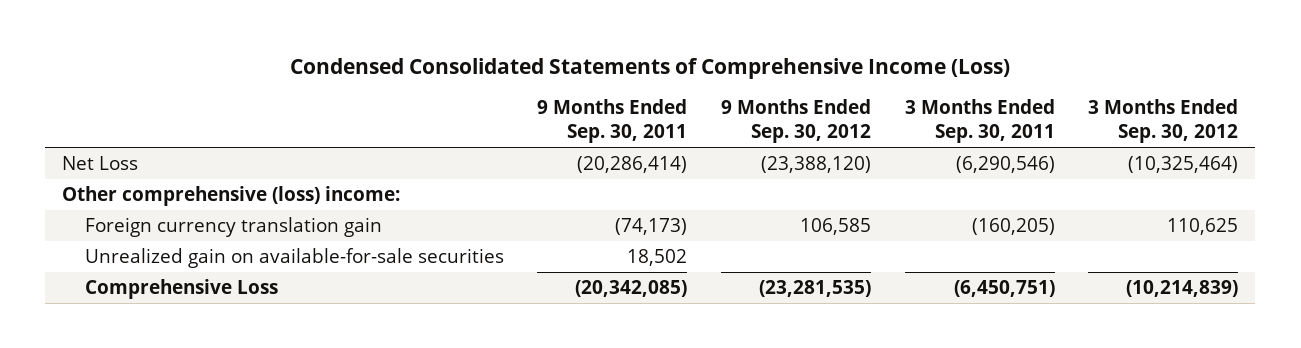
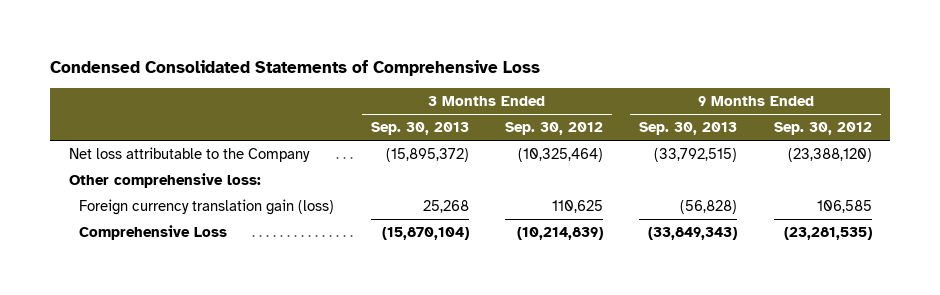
- Condensed Consolidated Statements of Comprehensive Income (Loss)
+ Condensed Consolidated Statements of Comprehensive Loss
- | 9 Months Ended Sep. 30, 2011 | 9 Months Ended Sep. 30, 2012 | 3 Months Ended Sep. 30, 2011 | 3 Months Ended Sep. 30, 2012
+ | 3 Months Ended Sep. 30, 2013 | 3 Months Ended Sep. 30, 2012 | 9 Months Ended Sep. 30, 2013 | 9 Months Ended Sep. 30, 2012
- Net Loss | (20,286,414) | (23,388,120) | (6,290,546) | (10,325,464)
- Other comprehensive (loss) income:
- Foreign currency translation gain | (74,173) | 106,585 | (160,205) | 110,625
- Unrealized gain on available-for-sale securities | 18,502 | | |
+ Net loss attributable to the Company | (15,895,372) | (10,325,464) | (33,792,515) | (23,388,120)
+ Other comprehensive loss:
+ Foreign currency translation gain (loss) | 25,268 | 110,625 | (56,828) | 106,585

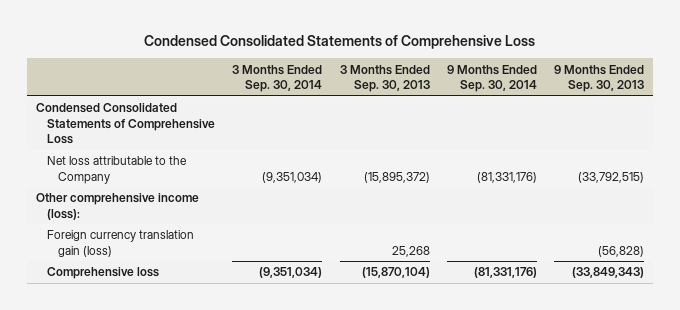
- | 3 Months Ended Sep. 30, 2013 | 3 Months Ended Sep. 30, 2012 | 9 Months Ended Sep. 30, 2013 | 9 Months Ended Sep. 30, 2012
+ | 3 Months Ended Sep. 30, 2014 | 3 Months Ended Sep. 30, 2013 | 9 Months Ended Sep. 30, 2014 | 9 Months Ended Sep. 30, 2013
+ Condensed Consolidated Statements of Comprehensive Loss
- Other comprehensive loss:
+ Other comprehensive income (loss):
- Comprehensive Loss | (15,870,104) | (10,214,839) | (33,849,343) | (23,281,535)
+ Comprehensive loss | (9,351,034) | (15,870,104) | (81,331,176) | (33,849,343)

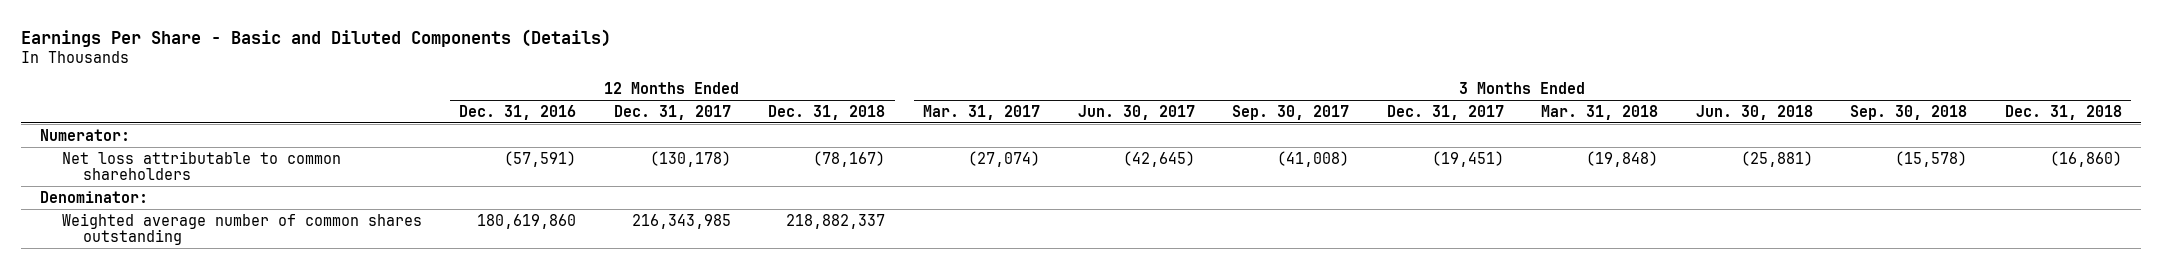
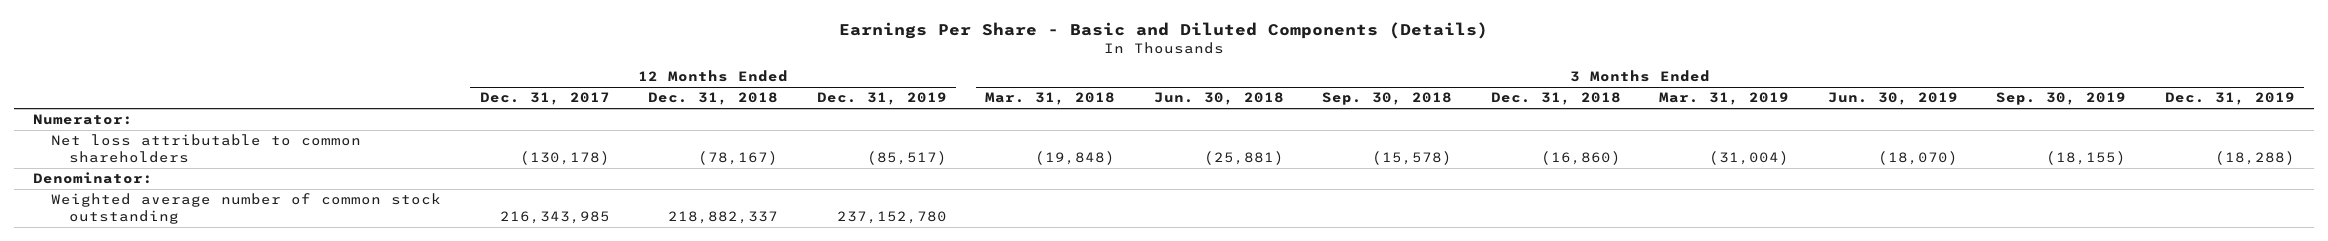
- | 12 Months Ended Dec. 31, 2016 | 12 Months Ended Dec. 31, 2017 | 12 Months Ended Dec. 31, 2018 | 3 Months Ended Mar. 31, 2017 | 3 Months Ended Jun. 30, 2017 | 3 Months Ended Sep. 30, 2017 | 3 Months Ended Dec. 31, 2017 | 3 Months Ended Mar. 31, 2018 | 3 Months Ended Jun. 30, 2018 | 3 Months Ended Sep. 30, 2018 | 3 Months Ended Dec. 31, 2018
+ | 12 Months Ended Dec. 31, 2017 | 12 Months Ended Dec. 31, 2018 | 12 Months Ended Dec. 31, 2019 | 3 Months Ended Mar. 31, 2018 | 3 Months Ended Jun. 30, 2018 | 3 Months Ended Sep. 30, 2018 | 3 Months Ended Dec. 31, 2018 | 3 Months Ended Mar. 31, 2019 | 3 Months Ended Jun. 30, 2019 | 3 Months Ended Sep. 30, 2019 | 3 Months Ended Dec. 31, 2019
- Weighted average number of common shares outstanding | 180,619,860 | 216,343,985 | 218,882,337 | | | | | | | |
+ Weighted average number of common stock outstanding | 216,343,985 | 218,882,337 | 237,152,780 | | | | | | | |

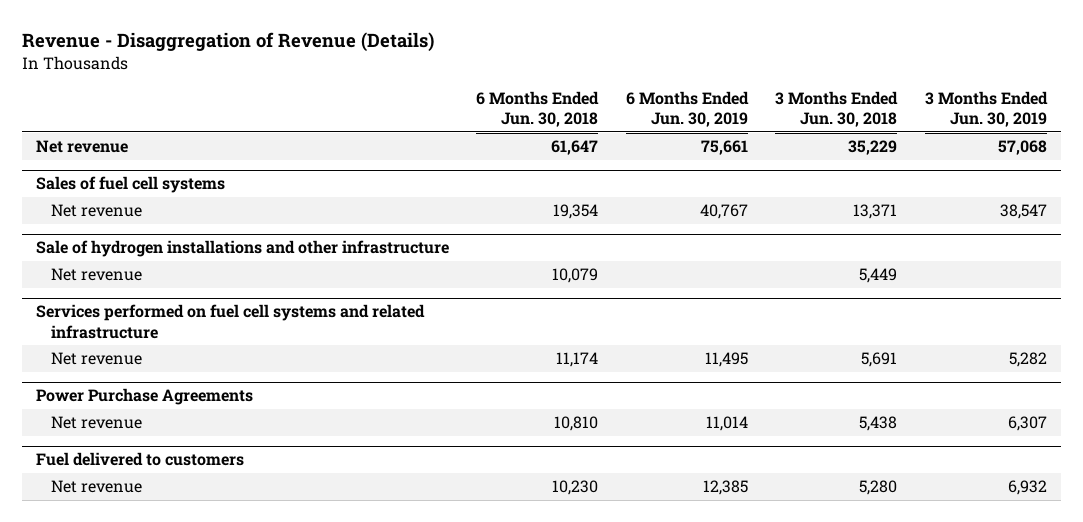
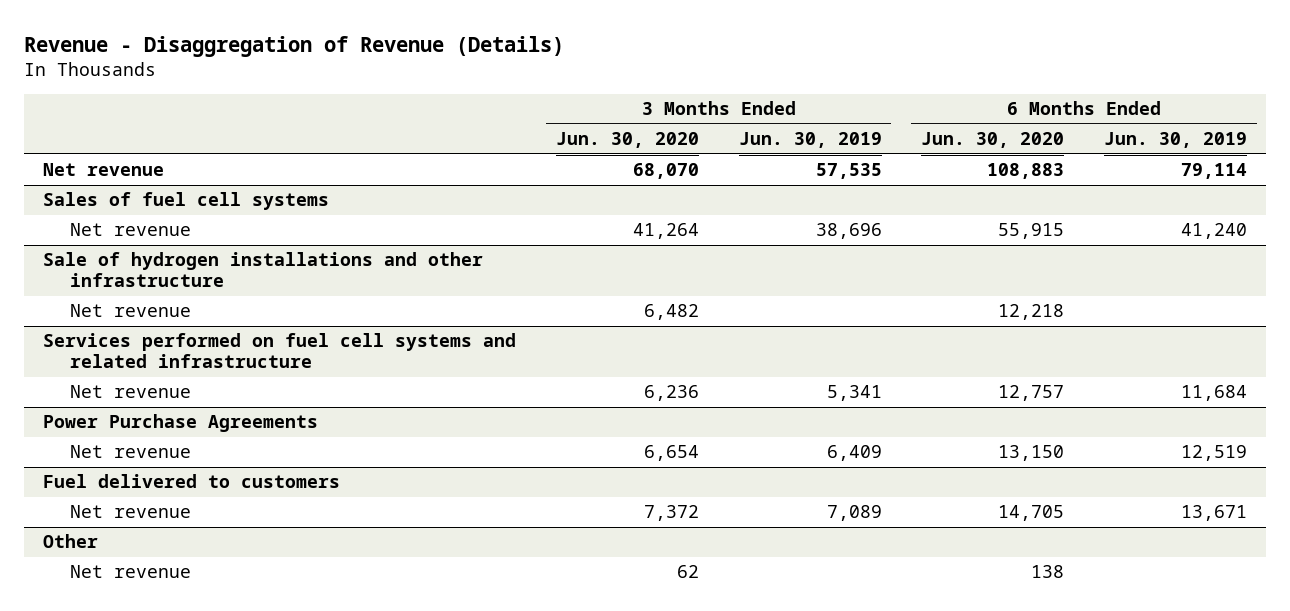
- | 6 Months Ended Jun. 30, 2018 | 6 Months Ended Jun. 30, 2019 | 3 Months Ended Jun. 30, 2018 | 3 Months Ended Jun. 30, 2019
+ | 3 Months Ended Jun. 30, 2020 | 3 Months Ended Jun. 30, 2019 | 6 Months Ended Jun. 30, 2020 | 6 Months Ended Jun. 30, 2019
- Net revenue | 61,647 | 75,661 | 35,229 | 57,068
+ Net revenue | 68,070 | 57,535 | 108,883 | 79,114
@ Sales of fuel cell systems
- Net revenue | 19,354 | 40,767 | 13,371 | 38,547
+ Net revenue | 41,264 | 38,696 | 55,915 | 41,240
@ Services performed on fuel cell systems and related infrastructure
- Net revenue | 11,174 | 11,495 | 5,691 | 5,282
+ Net revenue | 6,236 | 5,341 | 12,757 | 11,684
@ Power Purchase Agreements
- Net revenue | 10,810 | 11,014 | 5,438 | 6,307
+ Net revenue | 6,654 | 6,409 | 13,150 | 12,519
@ Fuel delivered to customers
- Net revenue | 10,230 | 12,385 | 5,280 | 6,932
+ Net revenue | 7,372 | 7,089 | 14,705 | 13,671
+ Other
+ Net revenue | 62 | | 138 |

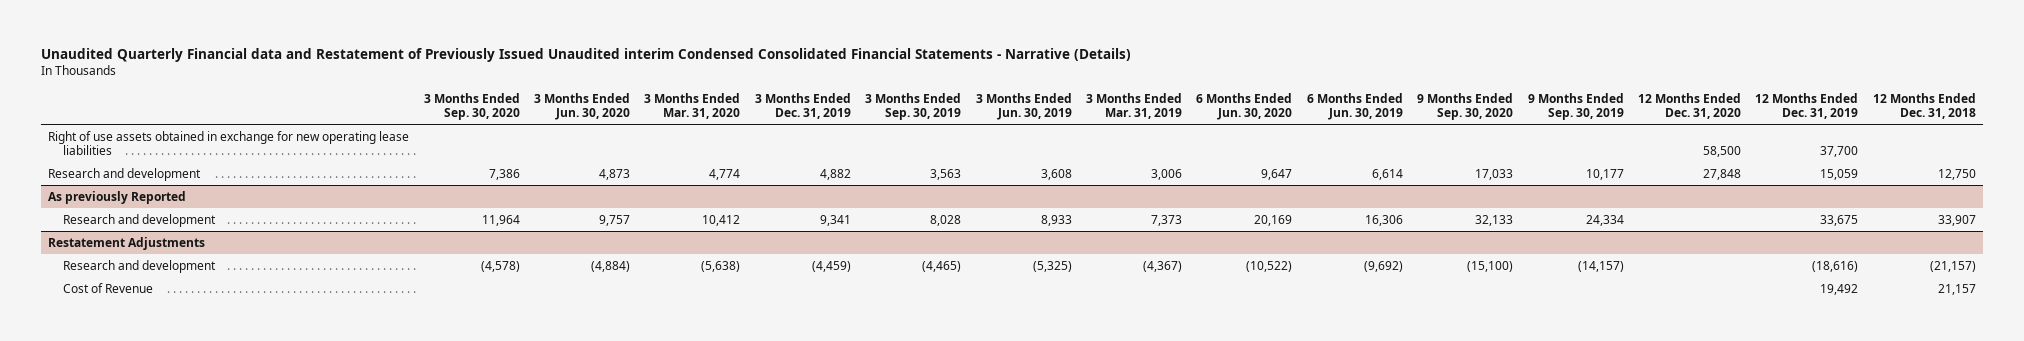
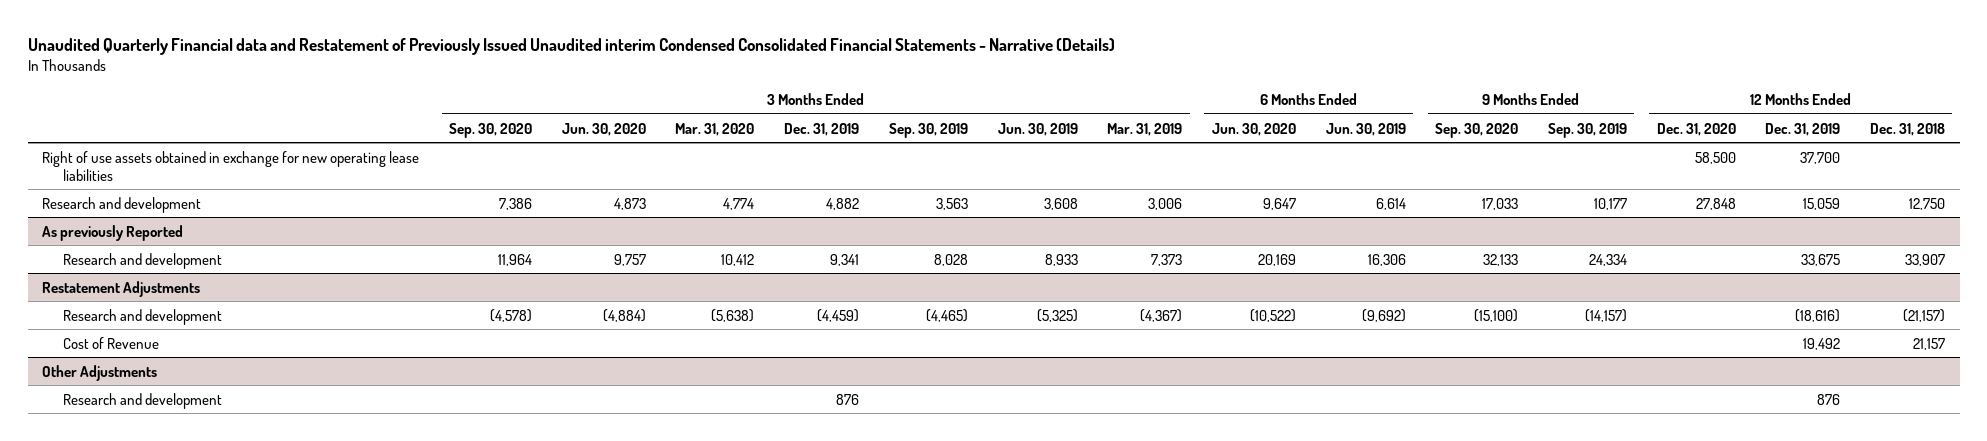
+ Other Adjustments
+ Research and development | | | | 876 | | | | | | | | | 876 |

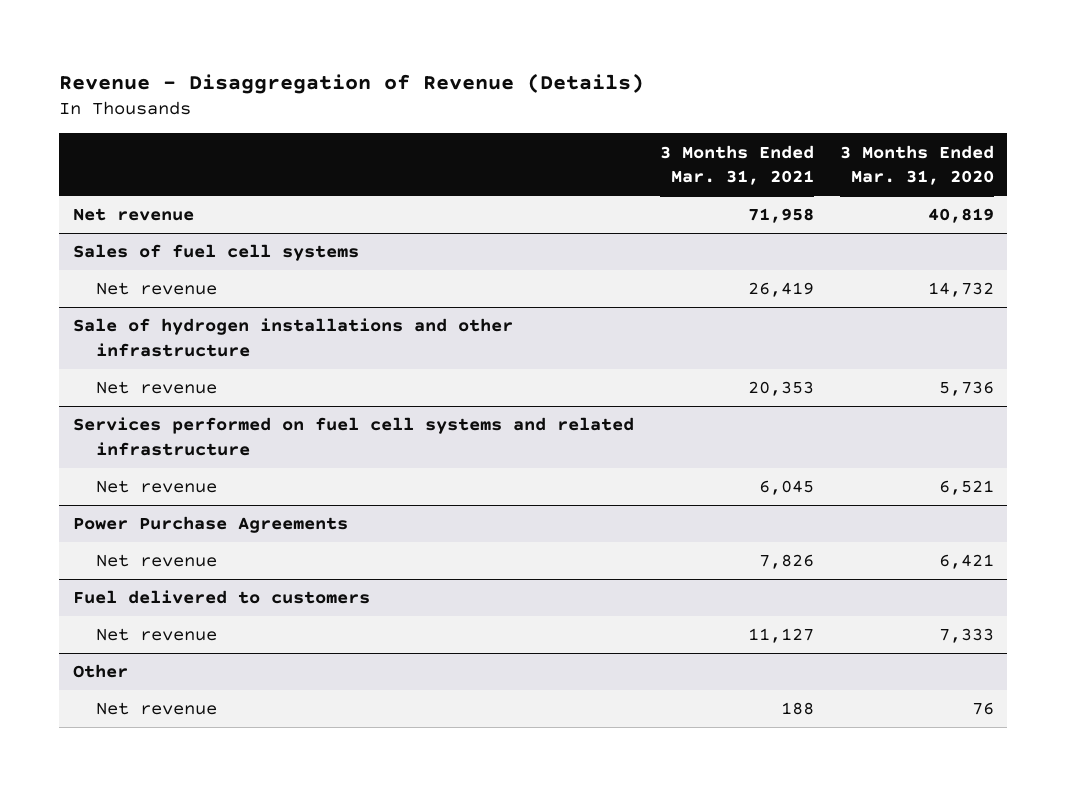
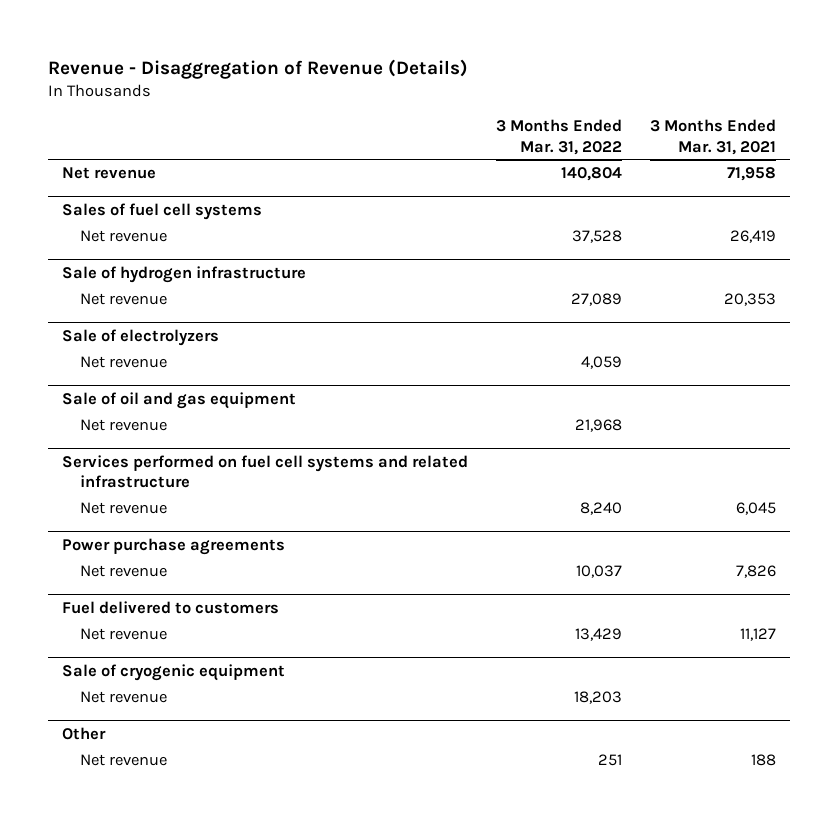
- | 3 Months Ended Mar. 31, 2021 | 3 Months Ended Mar. 31, 2020
+ | 3 Months Ended Mar. 31, 2022 | 3 Months Ended Mar. 31, 2021
- Sale of hydrogen installations and other infrastructure
+ Sale of hydrogen infrastructure
+ Sale of electrolyzers
+ Net revenue | 4,059 |
+ Sale of oil and gas equipment
+ Net revenue | 21,968 |
- Power Purchase Agreements
+ Power purchase agreements
+ Sale of cryogenic equipment
+ Net revenue | 18,203 |

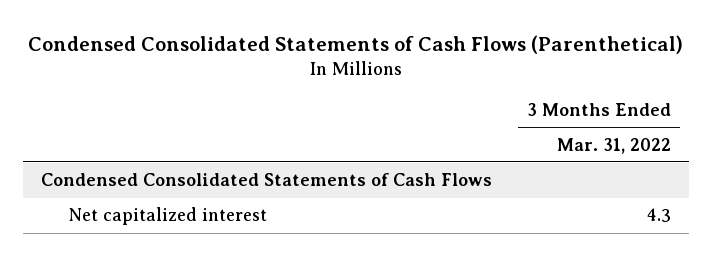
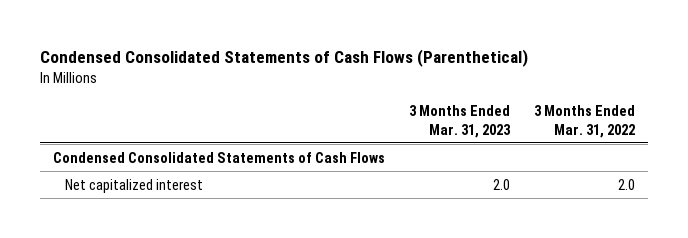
- | 3 Months Ended Mar. 31, 2022
+ | 3 Months Ended Mar. 31, 2023 | 3 Months Ended Mar. 31, 2022
- Net capitalized interest | 4.3
+ Net capitalized interest | 2.0 | 2.0

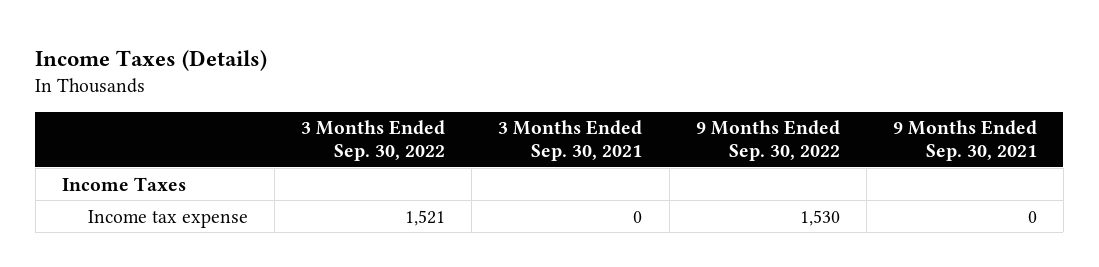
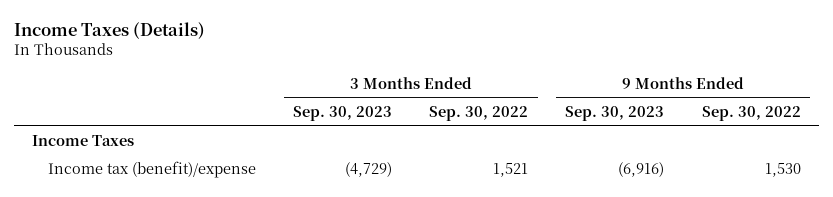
- | 3 Months Ended Sep. 30, 2022 | 3 Months Ended Sep. 30, 2021 | 9 Months Ended Sep. 30, 2022 | 9 Months Ended Sep. 30, 2021
+ | 3 Months Ended Sep. 30, 2023 | 3 Months Ended Sep. 30, 2022 | 9 Months Ended Sep. 30, 2023 | 9 Months Ended Sep. 30, 2022
- Income tax expense | 1,521 | 0 | 1,530 | 0
+ Income tax (benefit)/expense | (4,729) | 1,521 | (6,916) | 1,530

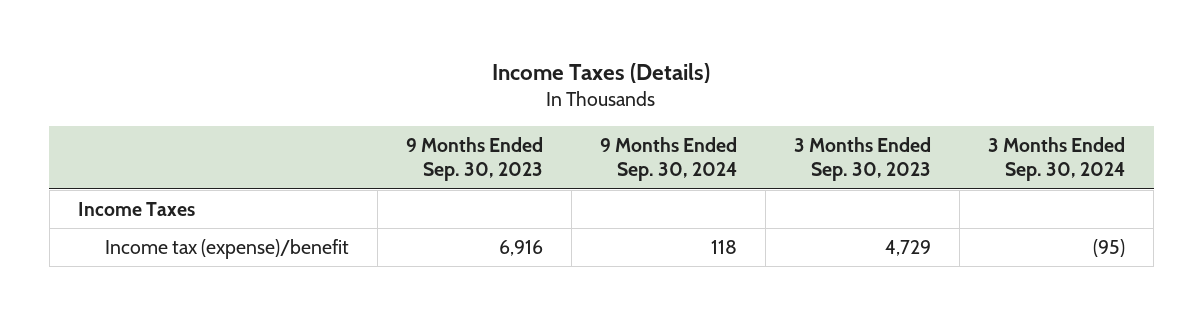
- | 3 Months Ended Sep. 30, 2023 | 3 Months Ended Sep. 30, 2022 | 9 Months Ended Sep. 30, 2023 | 9 Months Ended Sep. 30, 2022
+ | 9 Months Ended Sep. 30, 2023 | 9 Months Ended Sep. 30, 2024 | 3 Months Ended Sep. 30, 2023 | 3 Months Ended Sep. 30, 2024
- Income tax (benefit)/expense | (4,729) | 1,521 | (6,916) | 1,530
+ Income tax (expense)/benefit | 6,916 | 118 | 4,729 | (95)

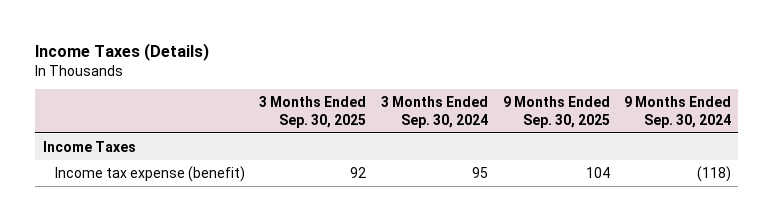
- | 9 Months Ended Sep. 30, 2023 | 9 Months Ended Sep. 30, 2024 | 3 Months Ended Sep. 30, 2023 | 3 Months Ended Sep. 30, 2024
+ | 3 Months Ended Sep. 30, 2025 | 3 Months Ended Sep. 30, 2024 | 9 Months Ended Sep. 30, 2025 | 9 Months Ended Sep. 30, 2024
- Income tax (expense)/benefit | 6,916 | 118 | 4,729 | (95)
+ Income tax expense (benefit) | 92 | 95 | 104 | (118)

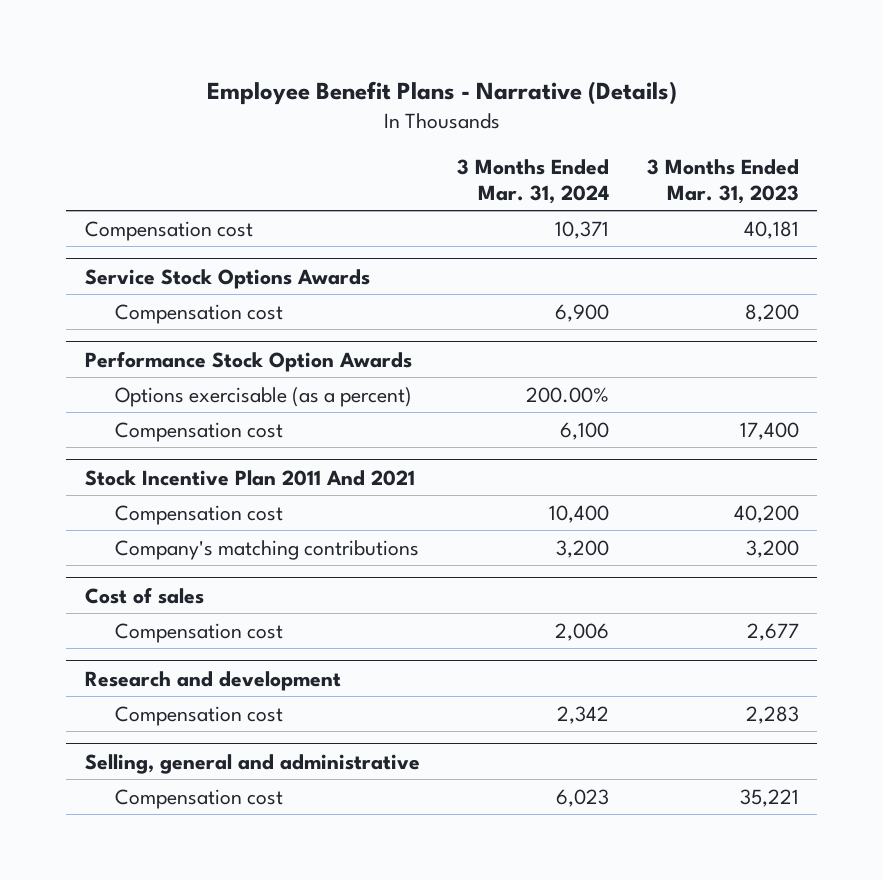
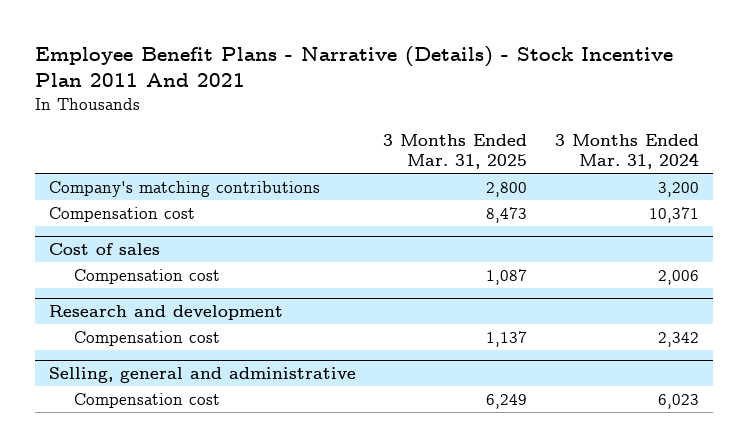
- Employee Benefit Plans - Narrative (Details)
+ Employee Benefit Plans - Narrative (Details) - Stock Incentive Plan 2011 And 2021
- | 3 Months Ended Mar. 31, 2024 | 3 Months Ended Mar. 31, 2023
+ | 3 Months Ended Mar. 31, 2025 | 3 Months Ended Mar. 31, 2024
- Service Stock Options Awards
- Compensation cost | 6,900 | 8,200
- Performance Stock Option Awards
- Options exercisable (as a percent) | 200.00% |
- Compensation cost | 6,100 | 17,400
- Stock Incentive Plan 2011 And 2021
- Compensation cost | 10,400 | 40,200
moved down: Compensation cost | 8,473 | 10,371

